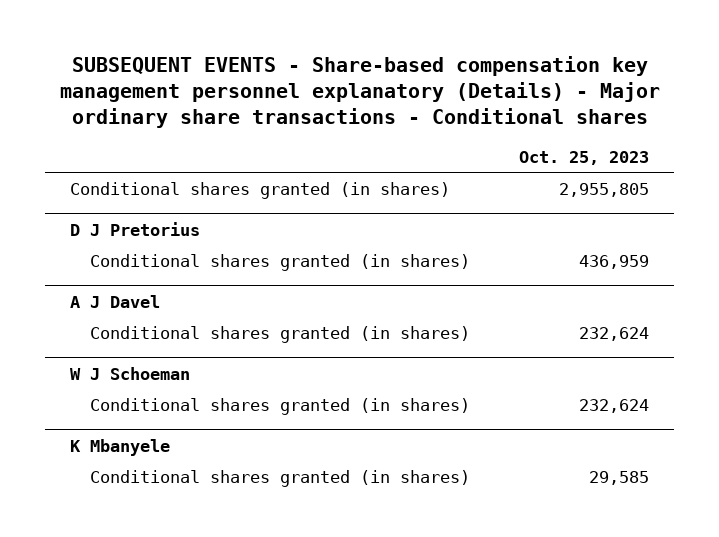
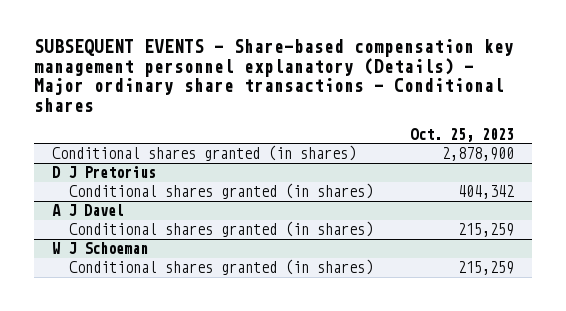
- Conditional shares granted (in shares) | 2,955,805
+ Conditional shares granted (in shares) | 2,878,900
@ D J Pretorius
- Conditional shares granted (in shares) | 436,959
+ Conditional shares granted (in shares) | 404,342
@ A J Davel
- Conditional shares granted (in shares) | 232,624
+ Conditional shares granted (in shares) | 215,259
@ W J Schoeman
- Conditional shares granted (in shares) | 232,624
- K Mbanyele
- Conditional shares granted (in shares) | 29,585
@ W J Schoeman
+ Conditional shares granted (in shares) | 215,259

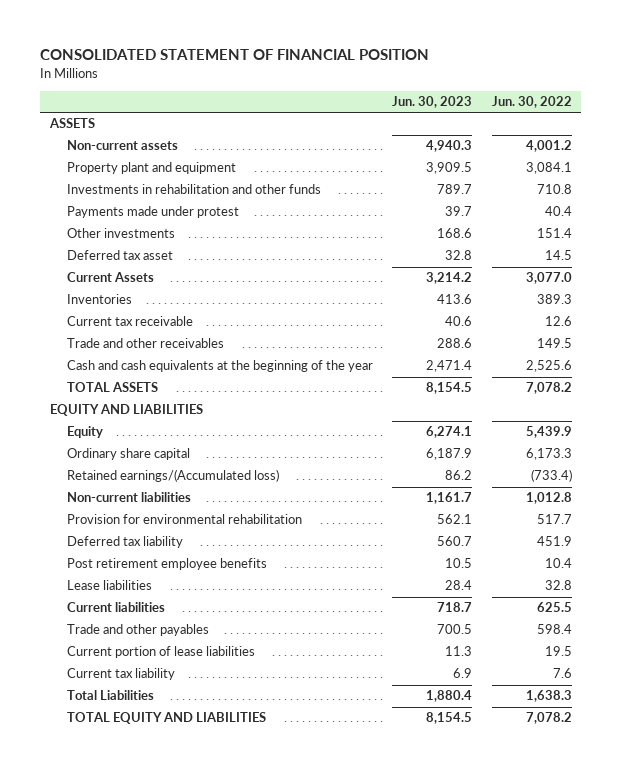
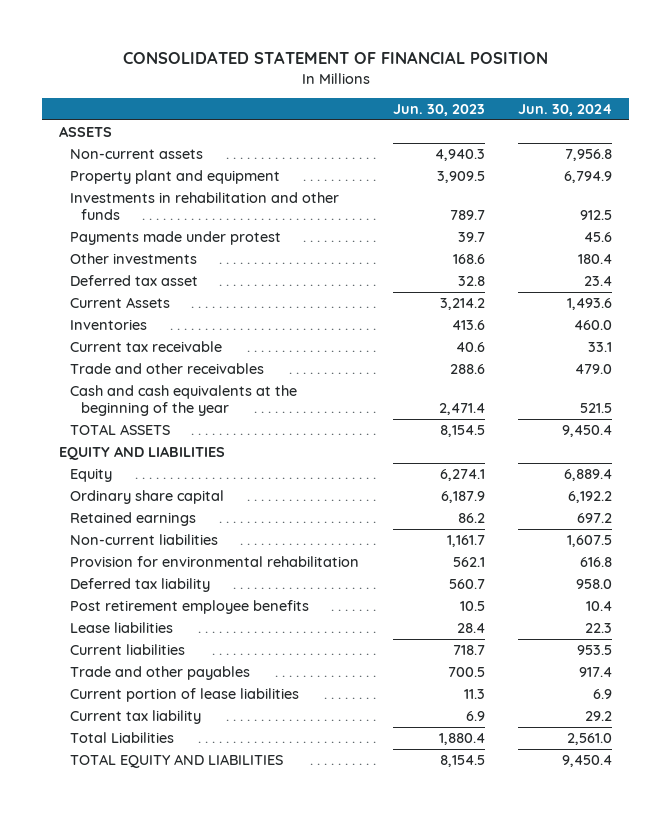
- | Jun. 30, 2023 | Jun. 30, 2022
+ | Jun. 30, 2023 | Jun. 30, 2024
- Retained earnings/(Accumulated loss) | 86.2 | (733.4)
+ Retained earnings | 86.2 | 697.2

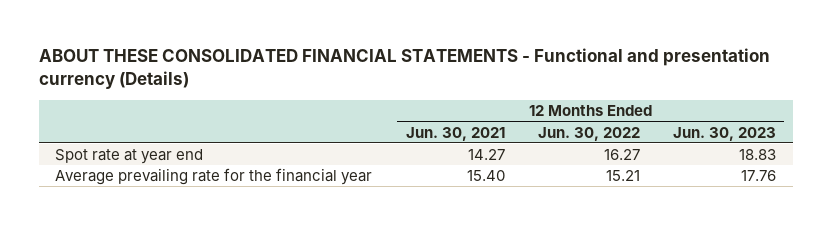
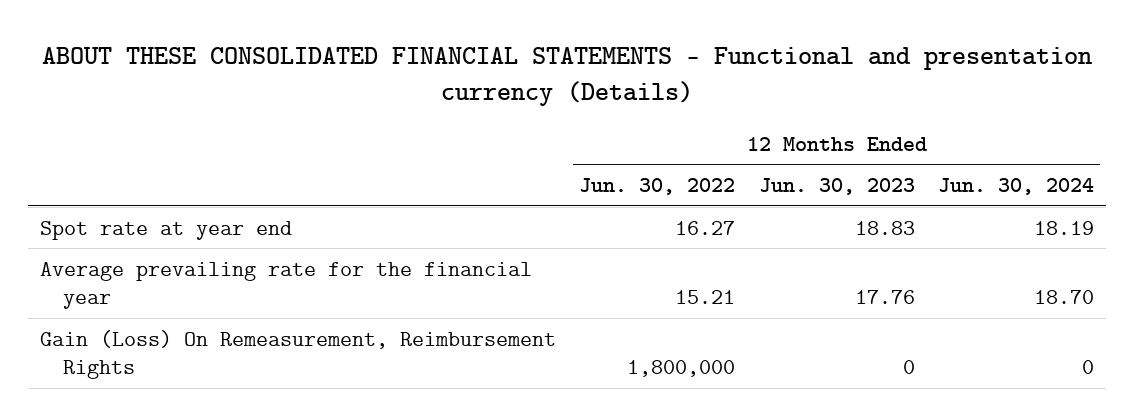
- | 12 Months Ended Jun. 30, 2021 | 12 Months Ended Jun. 30, 2022 | 12 Months Ended Jun. 30, 2023
+ | 12 Months Ended Jun. 30, 2022 | 12 Months Ended Jun. 30, 2023 | 12 Months Ended Jun. 30, 2024
+ Gain (Loss) On Remeasurement, Reimbursement Rights | 1,800,000 | 0 | 0

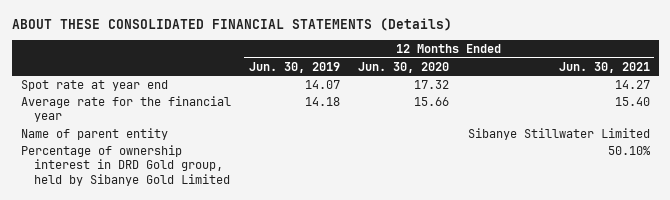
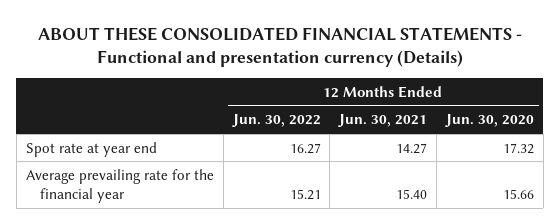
- ABOUT THESE CONSOLIDATED FINANCIAL STATEMENTS (Details)
+ ABOUT THESE CONSOLIDATED FINANCIAL STATEMENTS - Functional and presentation currency (Details)
- | 12 Months Ended Jun. 30, 2019 | 12 Months Ended Jun. 30, 2020 | 12 Months Ended Jun. 30, 2021
+ | 12 Months Ended Jun. 30, 2022 | 12 Months Ended Jun. 30, 2021 | 12 Months Ended Jun. 30, 2020
- Average rate for the financial year | 14.18 | 15.66 | 15.40
- Name of parent entity | | | Sibanye Stillwater Limited
- Percentage of ownership interest in DRD Gold group, held by Sibanye Gold Limited | | | 50.10%
+ Average prevailing rate for the financial year | 15.21 | 15.40 | 15.66

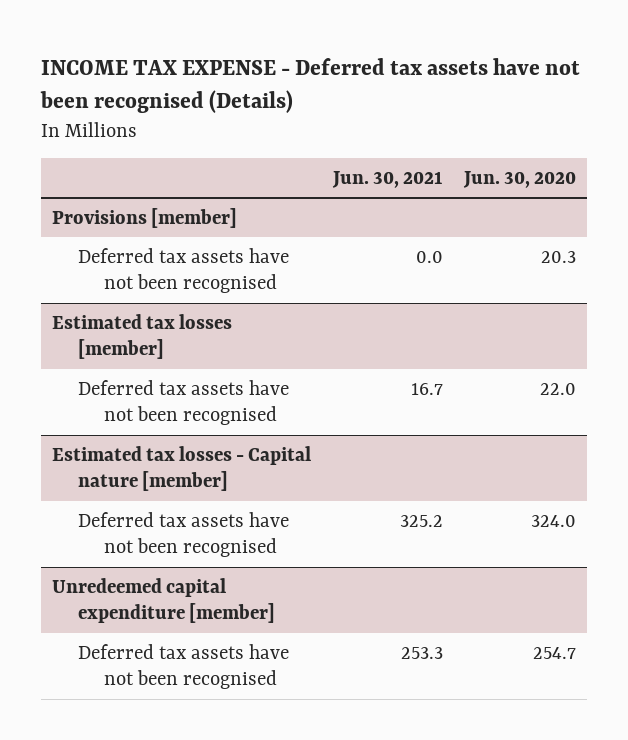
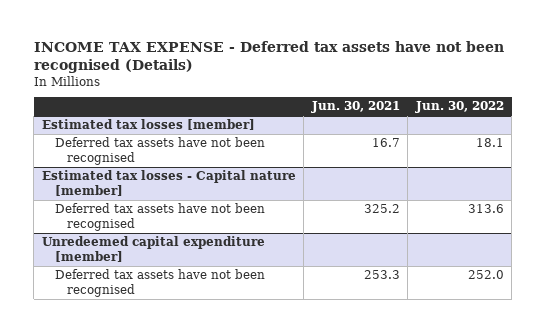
- | Jun. 30, 2021 | Jun. 30, 2020
+ | Jun. 30, 2021 | Jun. 30, 2022
- Provisions [member]
- Deferred tax assets have not been recognised | 0.0 | 20.3

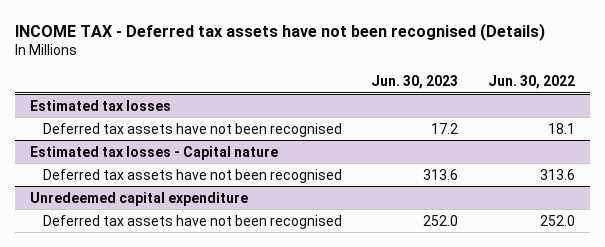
- INCOME TAX EXPENSE - Deferred tax assets have not been recognised (Details)
+ INCOME TAX - Deferred tax assets have not been recognised (Details)
- | Jun. 30, 2021 | Jun. 30, 2022
+ | Jun. 30, 2023 | Jun. 30, 2022
- Estimated tax losses [member]
+ Estimated tax losses
- Estimated tax losses - Capital nature [member]
+ Estimated tax losses - Capital nature
- Unredeemed capital expenditure [member]
+ Unredeemed capital expenditure

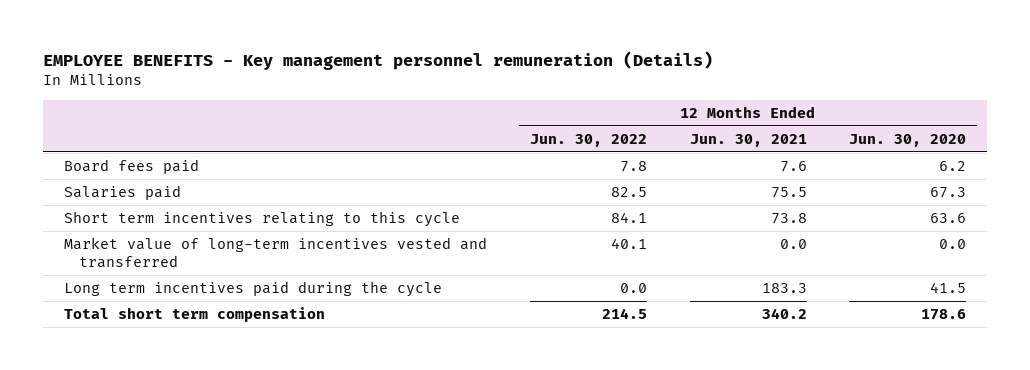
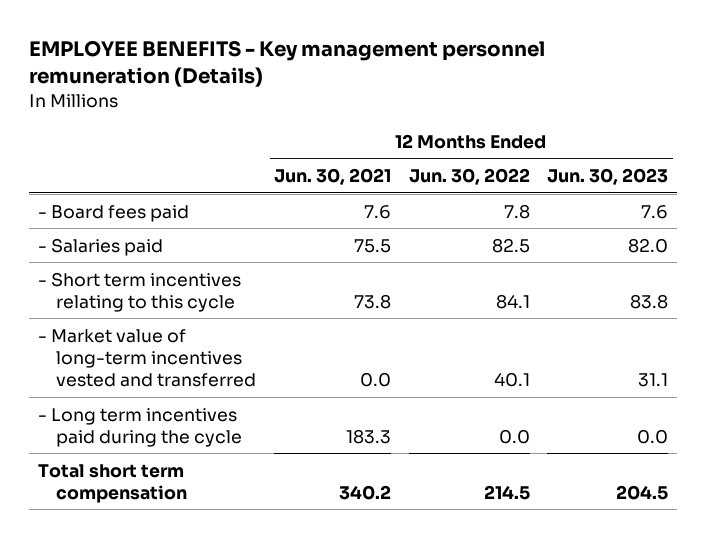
- | 12 Months Ended Jun. 30, 2022 | 12 Months Ended Jun. 30, 2021 | 12 Months Ended Jun. 30, 2020
+ | 12 Months Ended Jun. 30, 2021 | 12 Months Ended Jun. 30, 2022 | 12 Months Ended Jun. 30, 2023
- Board fees paid | 7.8 | 7.6 | 6.2
- Salaries paid | 82.5 | 75.5 | 67.3
- Short term incentives relating to this cycle | 84.1 | 73.8 | 63.6
- Market value of long-term incentives vested and transferred | 40.1 | 0.0 | 0.0
- Long term incentives paid during the cycle | 0.0 | 183.3 | 41.5
+ - Board fees paid | 7.6 | 7.8 | 7.6
+ - Salaries paid | 75.5 | 82.5 | 82.0
+ - Short term incentives relating to this cycle | 73.8 | 84.1 | 83.8
+ - Market value of long-term incentives vested and transferred | 0.0 | 40.1 | 31.1
+ - Long term incentives paid during the cycle | 183.3 | 0.0 | 0.0

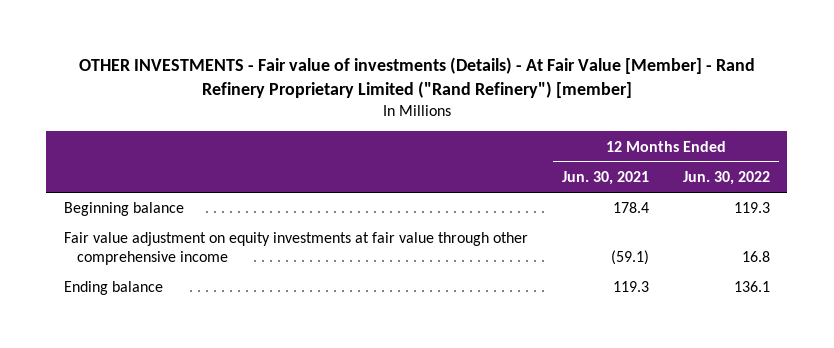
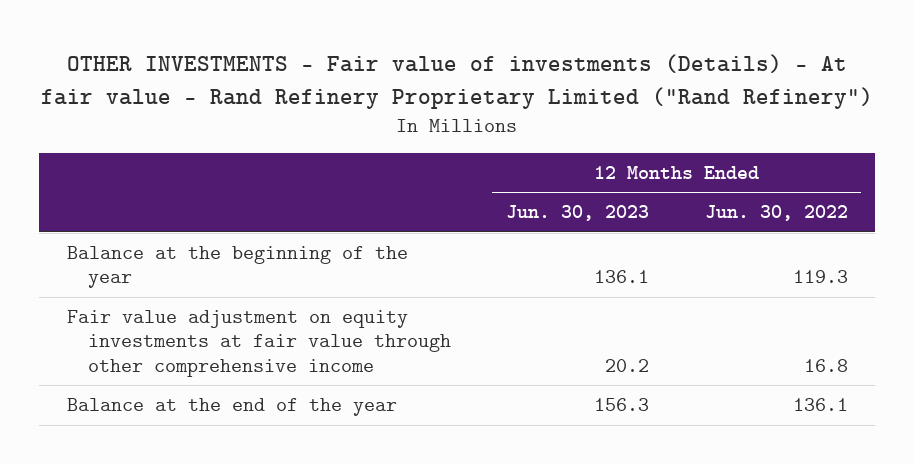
- OTHER INVESTMENTS - Fair value of investments (Details) - At Fair Value [Member] - Rand Refinery Proprietary Limited ("Rand Refinery") [member]
+ OTHER INVESTMENTS - Fair value of investments (Details) - At fair value - Rand Refinery Proprietary Limited ("Rand Refinery")
- | 12 Months Ended Jun. 30, 2021 | 12 Months Ended Jun. 30, 2022
+ | 12 Months Ended Jun. 30, 2023 | 12 Months Ended Jun. 30, 2022
- Beginning balance | 178.4 | 119.3
+ Balance at the beginning of the year | 136.1 | 119.3
- Ending balance | 119.3 | 136.1
+ Balance at the end of the year | 156.3 | 136.1

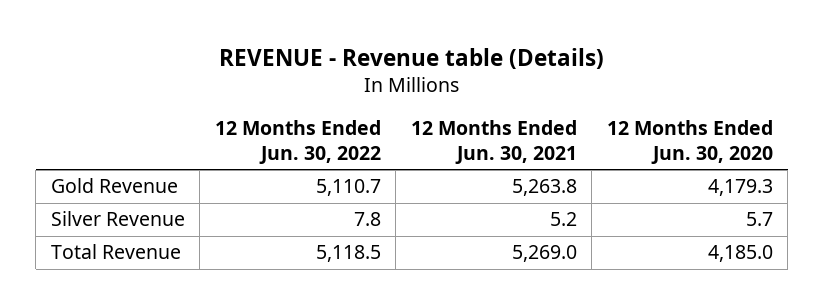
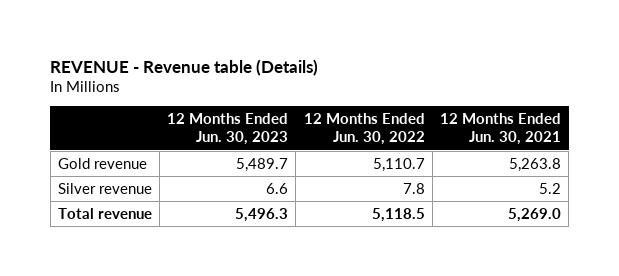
- | 12 Months Ended Jun. 30, 2022 | 12 Months Ended Jun. 30, 2021 | 12 Months Ended Jun. 30, 2020
+ | 12 Months Ended Jun. 30, 2023 | 12 Months Ended Jun. 30, 2022 | 12 Months Ended Jun. 30, 2021
- Gold Revenue | 5,110.7 | 5,263.8 | 4,179.3
- Silver Revenue | 7.8 | 5.2 | 5.7
- Total Revenue | 5,118.5 | 5,269.0 | 4,185.0
+ Gold revenue | 5,489.7 | 5,110.7 | 5,263.8
+ Silver revenue | 6.6 | 7.8 | 5.2
+ Total revenue | 5,496.3 | 5,118.5 | 5,269.0

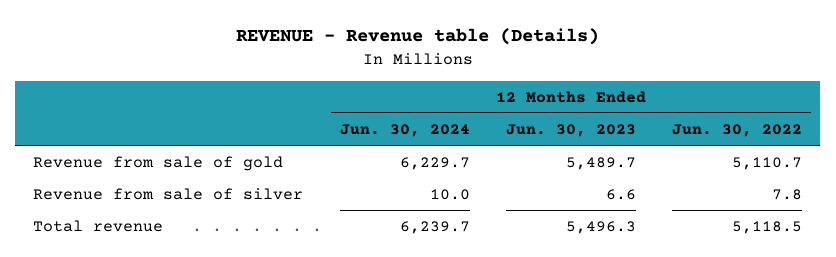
- | 12 Months Ended Jun. 30, 2023 | 12 Months Ended Jun. 30, 2022 | 12 Months Ended Jun. 30, 2021
+ | 12 Months Ended Jun. 30, 2024 | 12 Months Ended Jun. 30, 2023 | 12 Months Ended Jun. 30, 2022
- Gold revenue | 5,489.7 | 5,110.7 | 5,263.8
- Silver revenue | 6.6 | 7.8 | 5.2
+ Revenue from sale of gold | 6,229.7 | 5,489.7 | 5,110.7
+ Revenue from sale of silver | 10.0 | 6.6 | 7.8

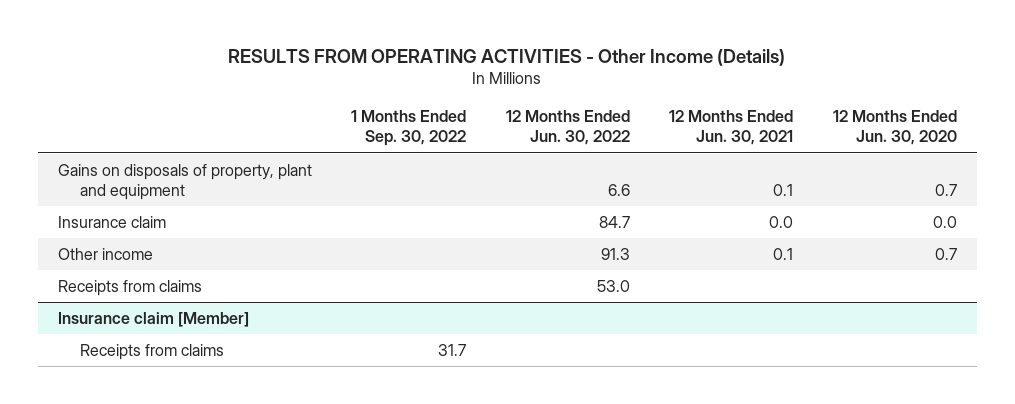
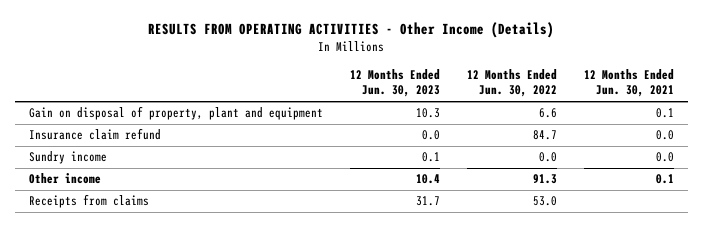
- | 1 Months Ended Sep. 30, 2022 | 12 Months Ended Jun. 30, 2022 | 12 Months Ended Jun. 30, 2021 | 12 Months Ended Jun. 30, 2020
+ | 12 Months Ended Jun. 30, 2023 | 12 Months Ended Jun. 30, 2022 | 12 Months Ended Jun. 30, 2021
- Gains on disposals of property, plant and equipment | | 6.6 | 0.1 | 0.7
- Insurance claim | | 84.7 | 0.0 | 0.0
+ Gain on disposal of property, plant and equipment | 10.3 | 6.6 | 0.1
+ Insurance claim refund | 0.0 | 84.7 | 0.0
+ Sundry income | 0.1 | 0.0 | 0.0
- Insurance claim [Member]
- Receipts from claims | 31.7 | | |

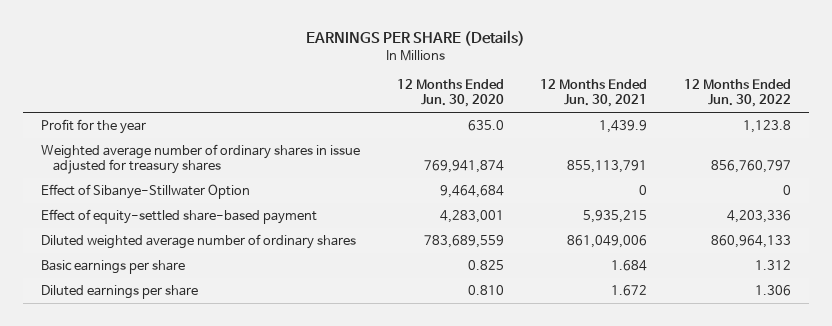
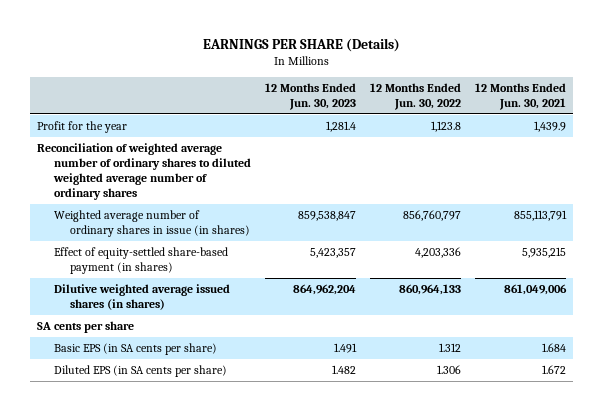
- | 12 Months Ended Jun. 30, 2020 | 12 Months Ended Jun. 30, 2021 | 12 Months Ended Jun. 30, 2022
+ | 12 Months Ended Jun. 30, 2023 | 12 Months Ended Jun. 30, 2022 | 12 Months Ended Jun. 30, 2021
- Weighted average number of ordinary shares in issue adjusted for treasury shares | 769,941,874 | 855,113,791 | 856,760,797
- Effect of Sibanye-Stillwater Option | 9,464,684 | 0 | 0
- Effect of equity-settled share-based payment | 4,283,001 | 5,935,215 | 4,203,336
- Diluted weighted average number of ordinary shares | 783,689,559 | 861,049,006 | 860,964,133
- Basic earnings per share | 0.825 | 1.684 | 1.312
- Diluted earnings per share | 0.810 | 1.672 | 1.306
+ Reconciliation of weighted average number of ordinary shares to diluted weighted average number of ordinary shares
+ Weighted average number of ordinary shares in issue (in shares) | 859,538,847 | 856,760,797 | 855,113,791
+ Effect of equity-settled share-based payment (in shares) | 5,423,357 | 4,203,336 | 5,935,215
+ Dilutive weighted average issued shares (in shares) | 864,962,204 | 860,964,133 | 861,049,006
+ SA cents per share
+ Basic EPS (in SA cents per share) | 1.491 | 1.312 | 1.684
+ Diluted EPS (in SA cents per share) | 1.482 | 1.306 | 1.672

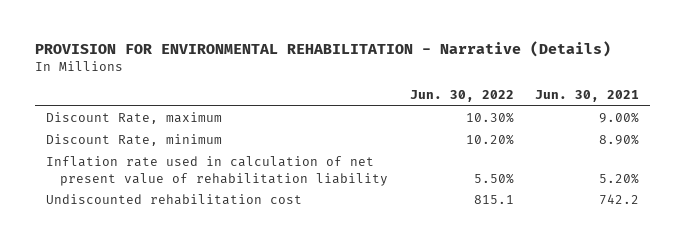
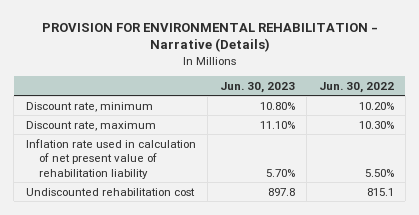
- | Jun. 30, 2022 | Jun. 30, 2021
+ | Jun. 30, 2023 | Jun. 30, 2022
- Discount Rate, maximum | 10.30% | 9.00%
- Discount Rate, minimum | 10.20% | 8.90%
+ Discount rate, minimum | 10.80% | 10.20%
+ Discount rate, maximum | 11.10% | 10.30%

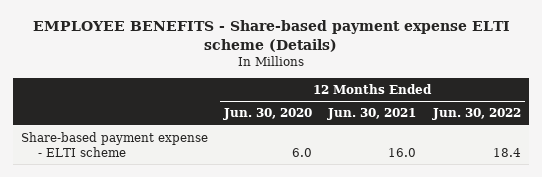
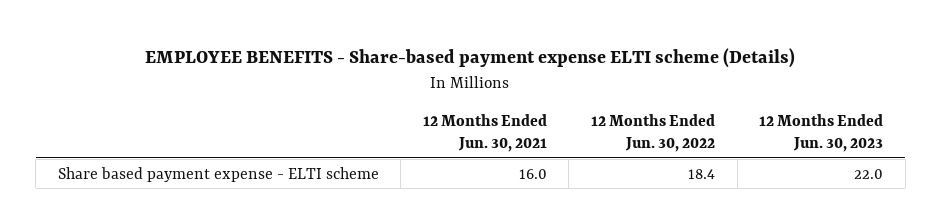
- | 12 Months Ended Jun. 30, 2020 | 12 Months Ended Jun. 30, 2021 | 12 Months Ended Jun. 30, 2022
+ | 12 Months Ended Jun. 30, 2021 | 12 Months Ended Jun. 30, 2022 | 12 Months Ended Jun. 30, 2023
- Share-based payment expense - ELTI scheme | 6.0 | 16.0 | 18.4
+ Share based payment expense - ELTI scheme | 16.0 | 18.4 | 22.0

